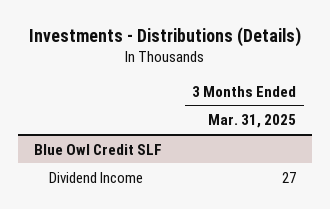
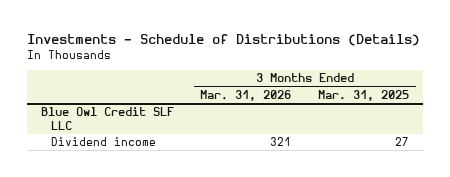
- Investments - Distributions (Details)
+ Investments - Schedule of Distributions (Details)
- | 3 Months Ended Mar. 31, 2025
+ | 3 Months Ended Mar. 31, 2026 | 3 Months Ended Mar. 31, 2025
- Blue Owl Credit SLF
- Dividend Income | 27
+ Blue Owl Credit SLF LLC
+ Dividend income | 321 | 27

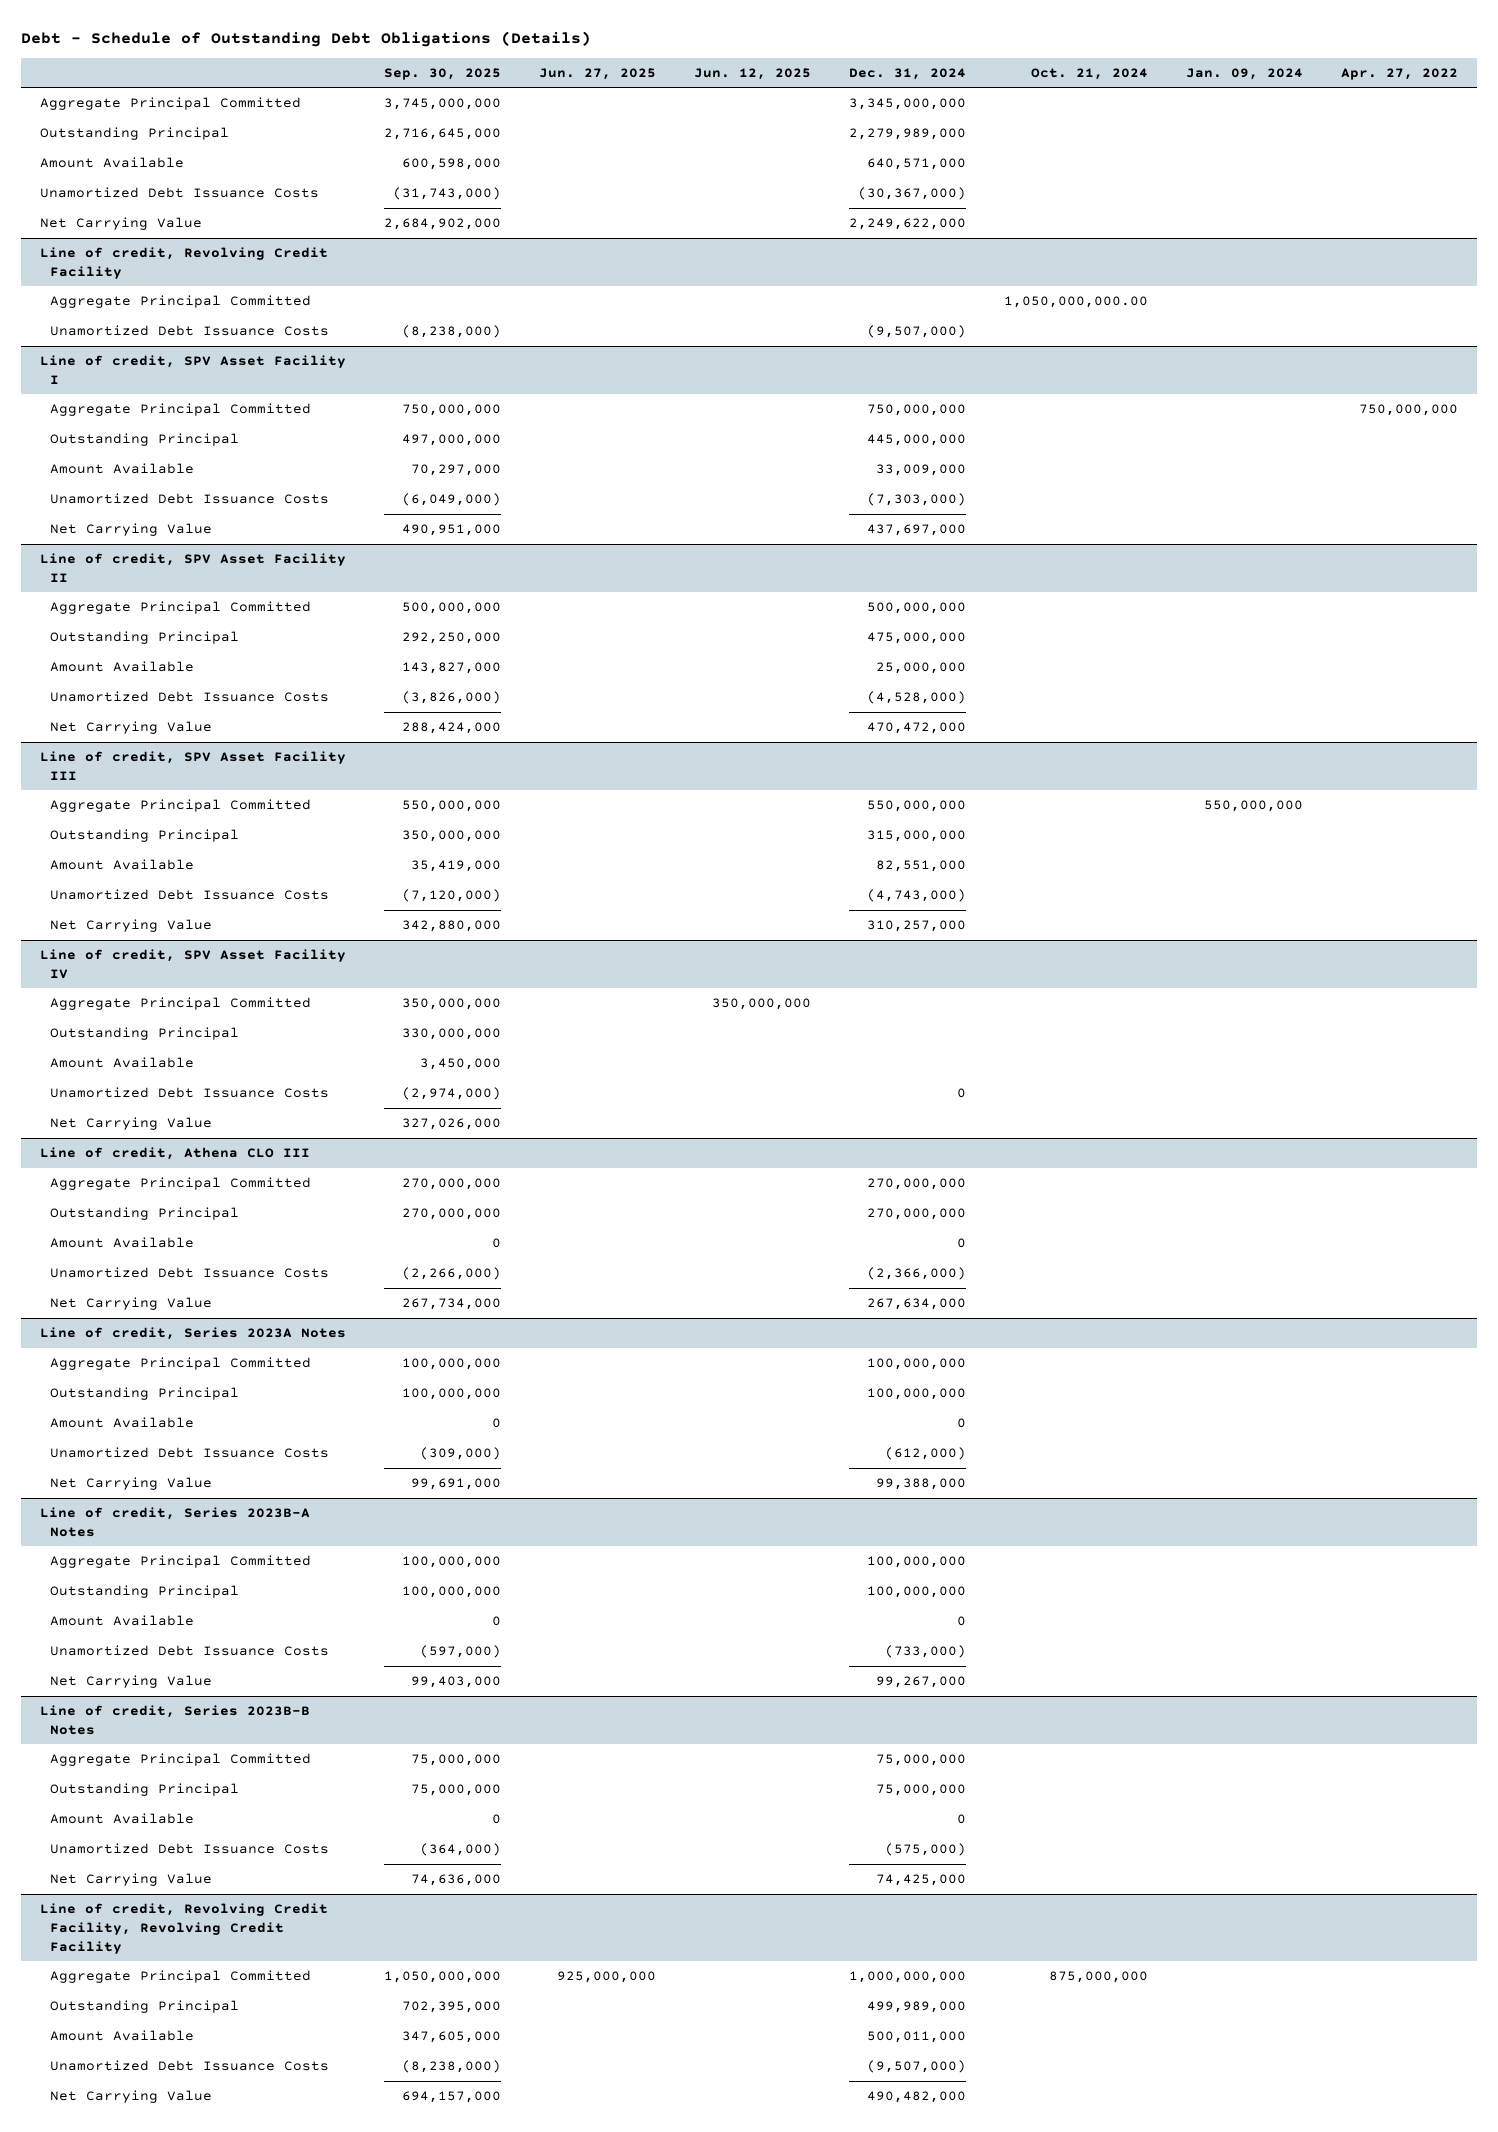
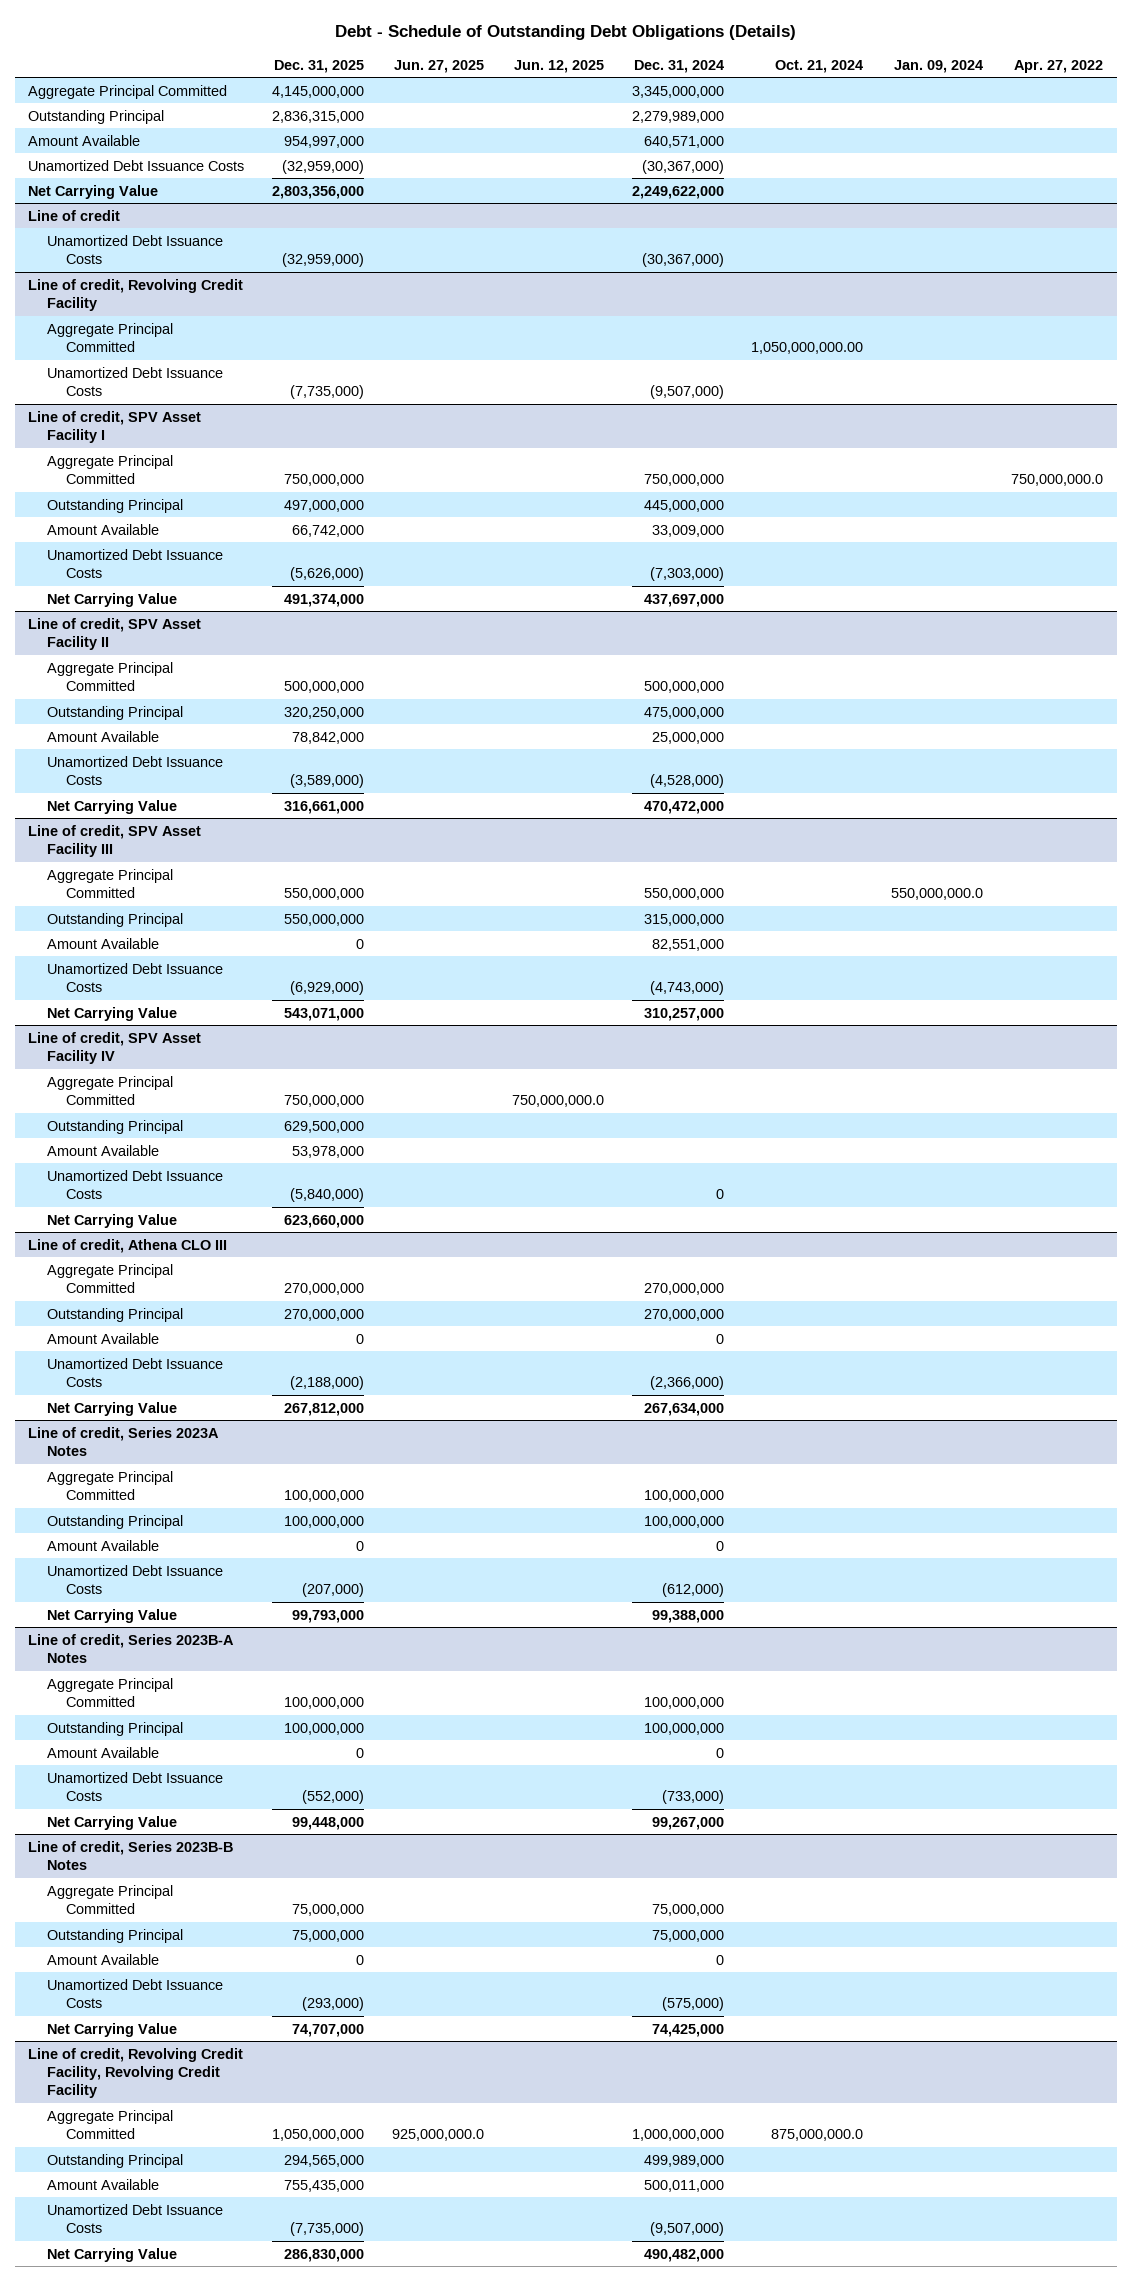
- | Sep. 30, 2025 | Jun. 27, 2025 | Jun. 12, 2025 | Dec. 31, 2024 | Oct. 21, 2024 | Jan. 09, 2024 | Apr. 27, 2022
+ | Dec. 31, 2025 | Jun. 27, 2025 | Jun. 12, 2025 | Dec. 31, 2024 | Oct. 21, 2024 | Jan. 09, 2024 | Apr. 27, 2022
+ Line of credit
+ Unamortized Debt Issuance Costs | (32,959,000) | | | (30,367,000) | | |
@ Line of credit, SPV Asset Facility I
- Aggregate Principal Committed | 750,000,000 | | | 750,000,000 | | | 750,000,000
+ Aggregate Principal Committed | 750,000,000 | | | 750,000,000 | | | 750,000,000.0
@ Line of credit, SPV Asset Facility III
- Aggregate Principal Committed | 550,000,000 | | | 550,000,000 | | 550,000,000 |
+ Aggregate Principal Committed | 550,000,000 | | | 550,000,000 | | 550,000,000.0 |
@ Line of credit, SPV Asset Facility IV
- Aggregate Principal Committed | 350,000,000 | | 350,000,000 | | | |
+ Aggregate Principal Committed | 750,000,000 | | 750,000,000.0 | | | |
@ Line of credit, Revolving Credit Facility, Revolving Credit Facility
- Aggregate Principal Committed | 1,050,000,000 | 925,000,000 | | 1,000,000,000 | 875,000,000 | |
+ Aggregate Principal Committed | 1,050,000,000 | 925,000,000.0 | | 1,000,000,000 | 875,000,000.0 | |

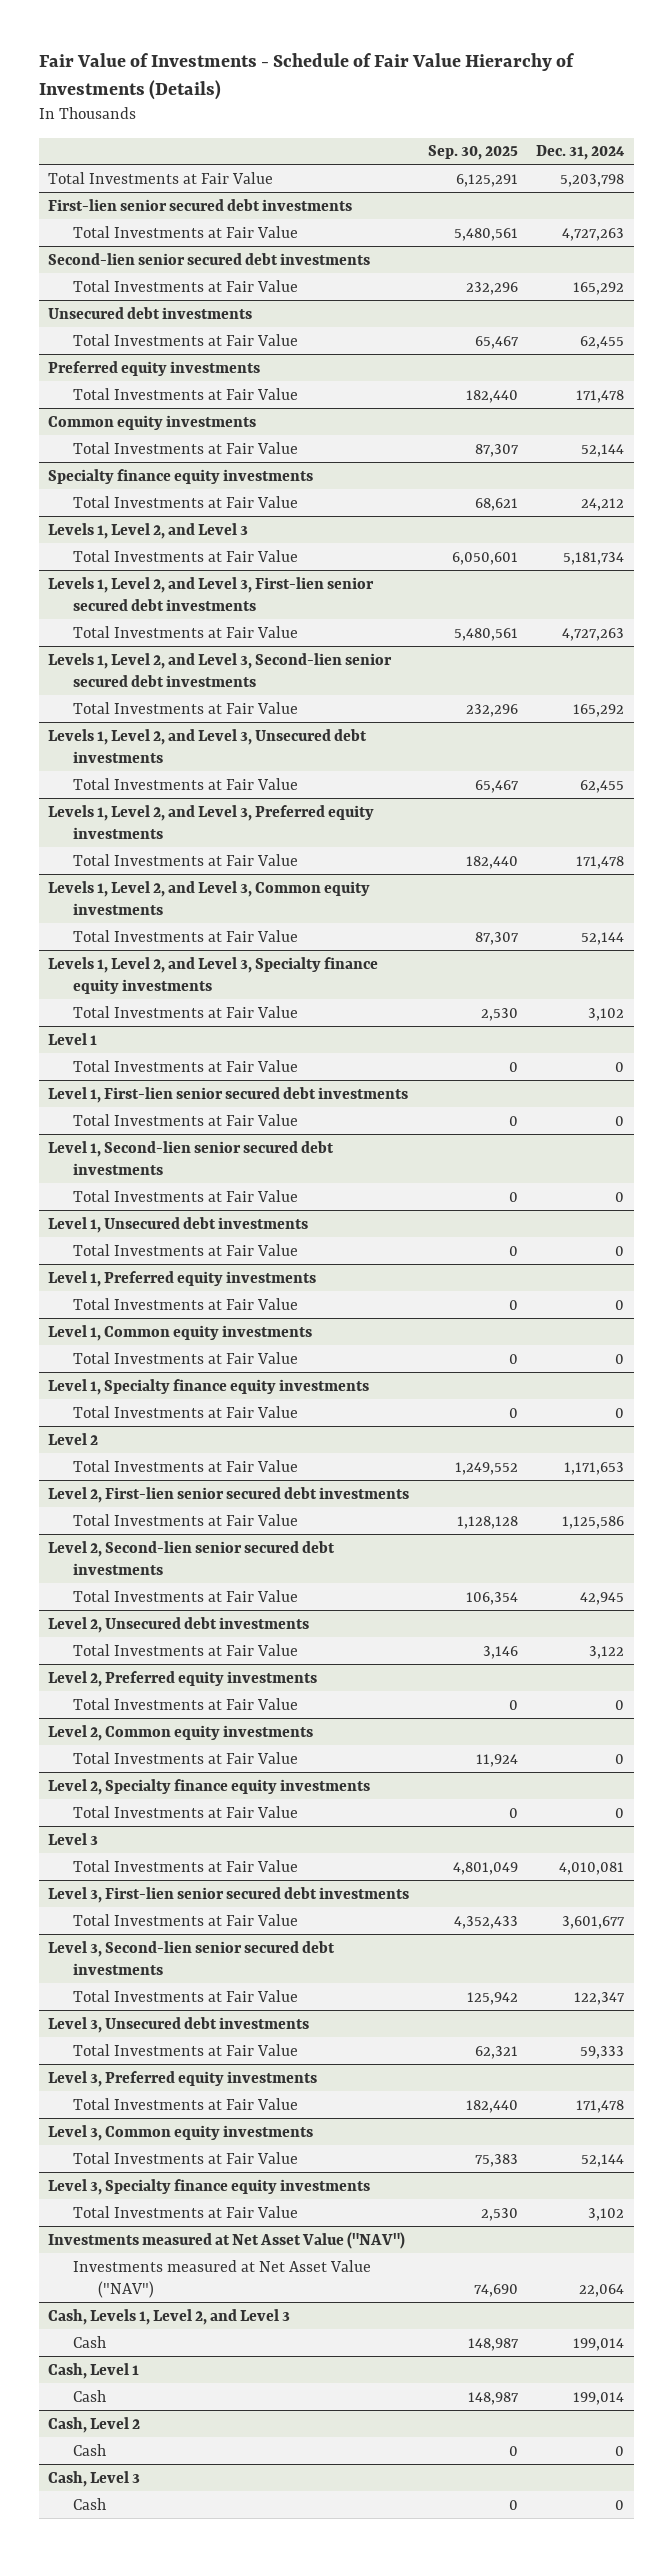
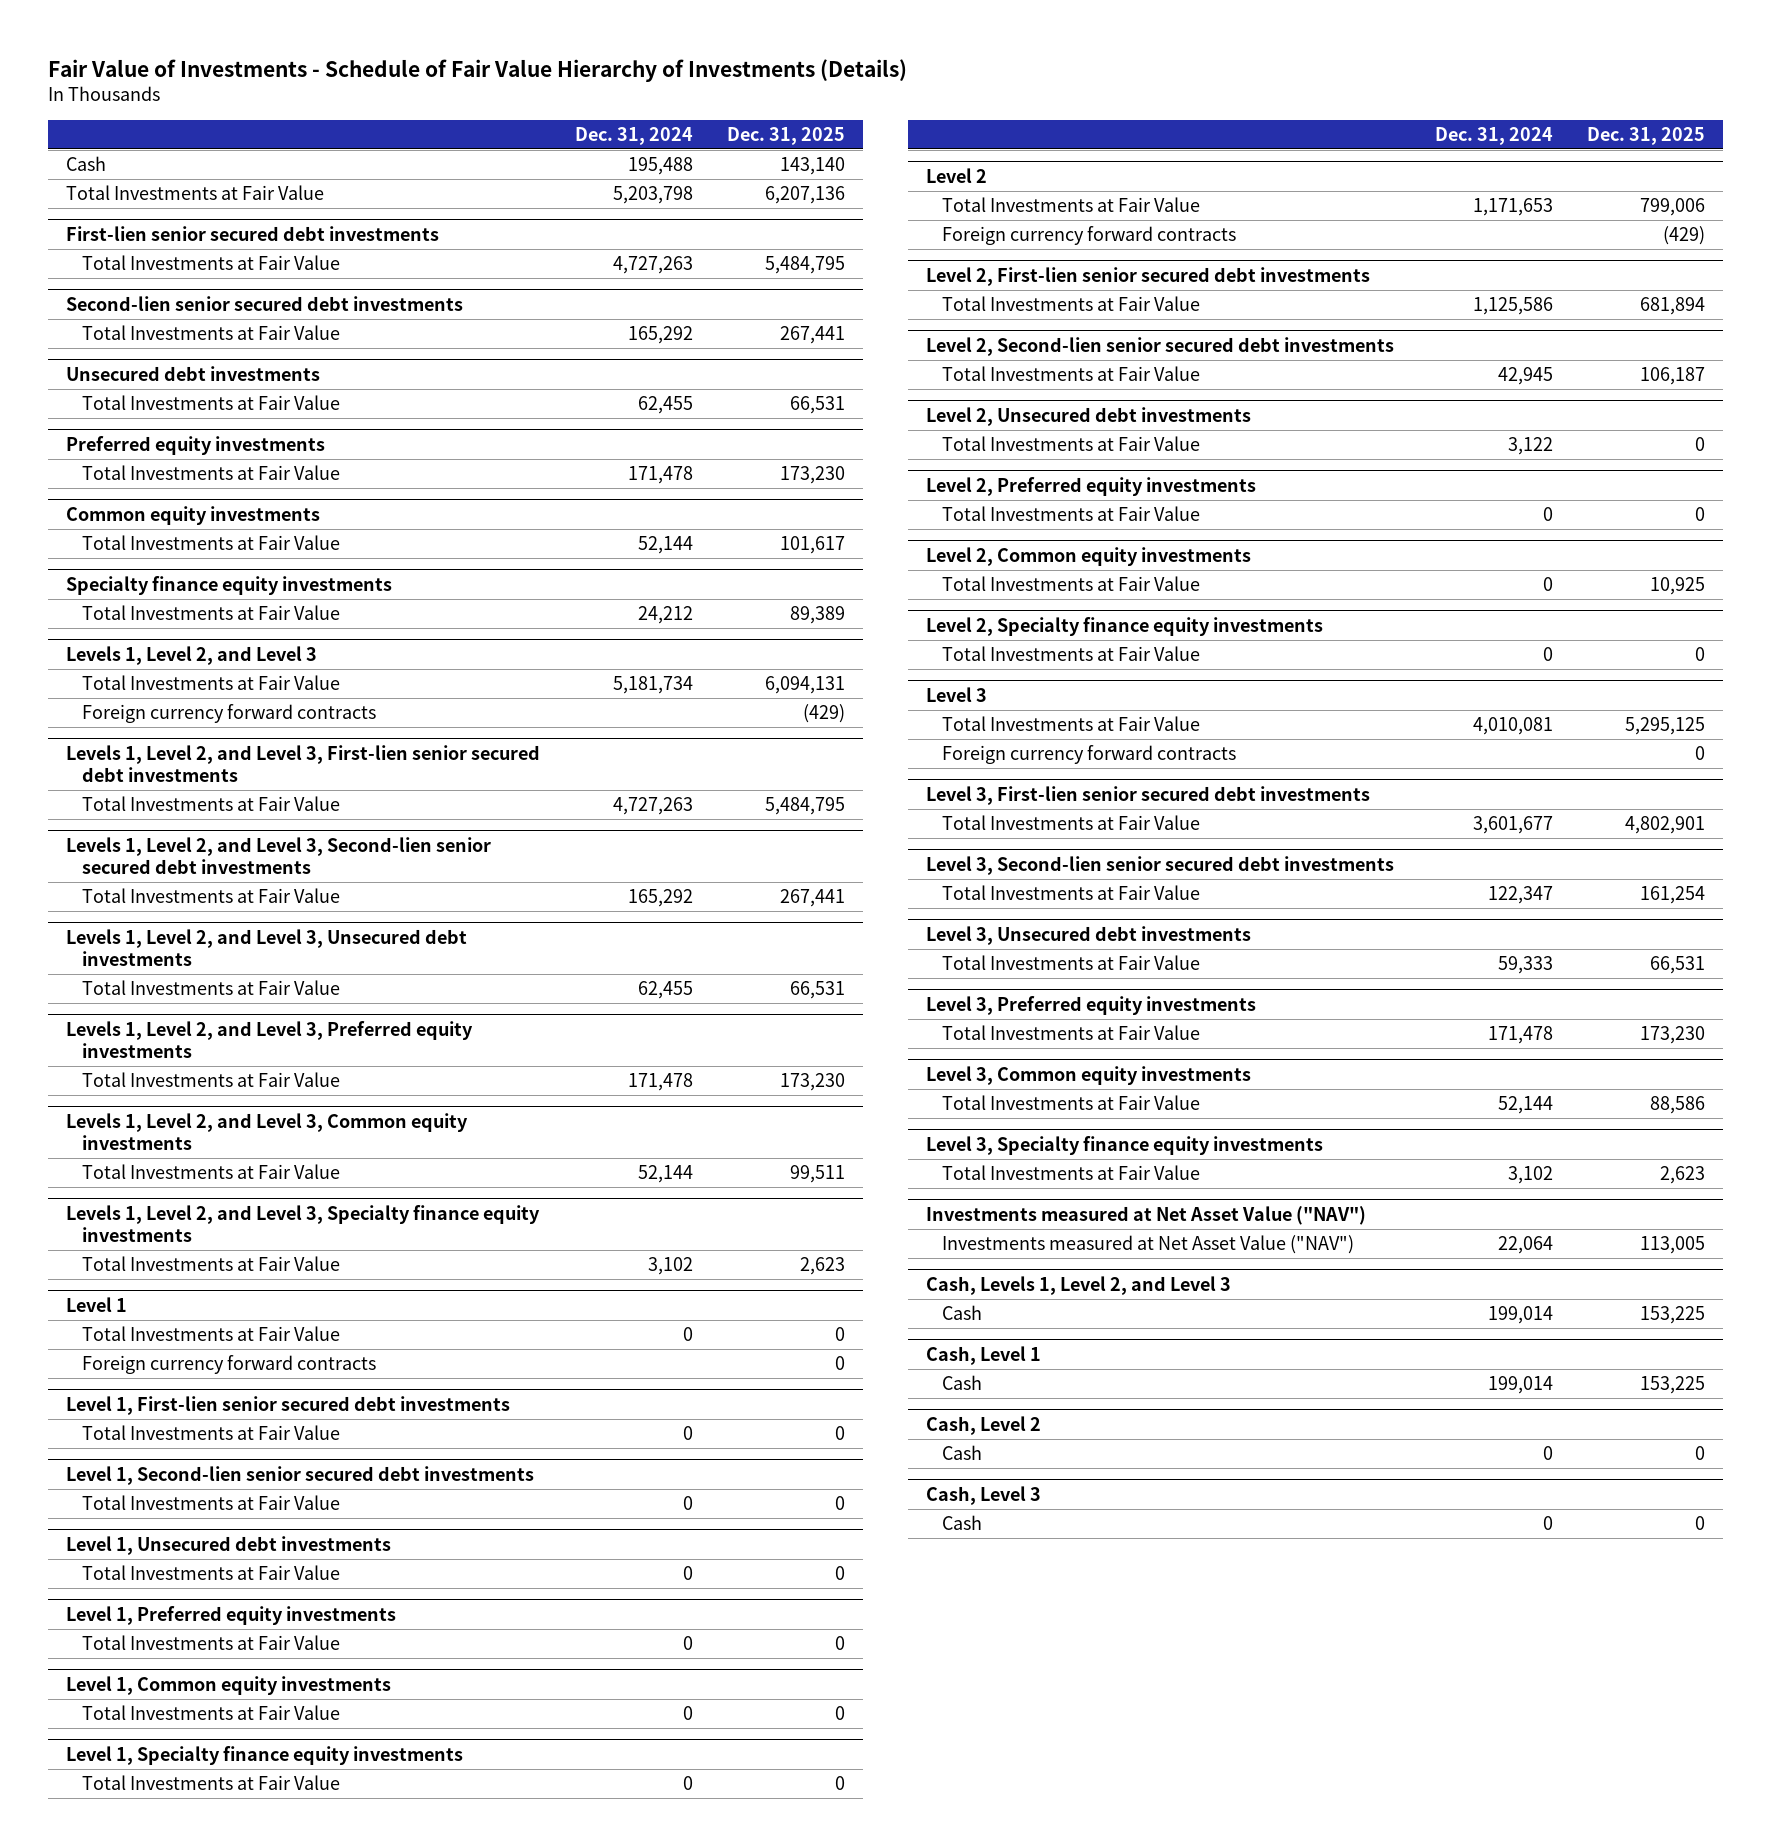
- | Sep. 30, 2025 | Dec. 31, 2024
+ | Dec. 31, 2024 | Dec. 31, 2025
+ Cash | 195,488 | 143,140
@ Levels 1, Level 2, and Level 3
+ Foreign currency forward contracts | | (429)
@ Level 1
+ Foreign currency forward contracts | | 0
@ Level 2
+ Foreign currency forward contracts | | (429)
@ Level 3
+ Foreign currency forward contracts | | 0

